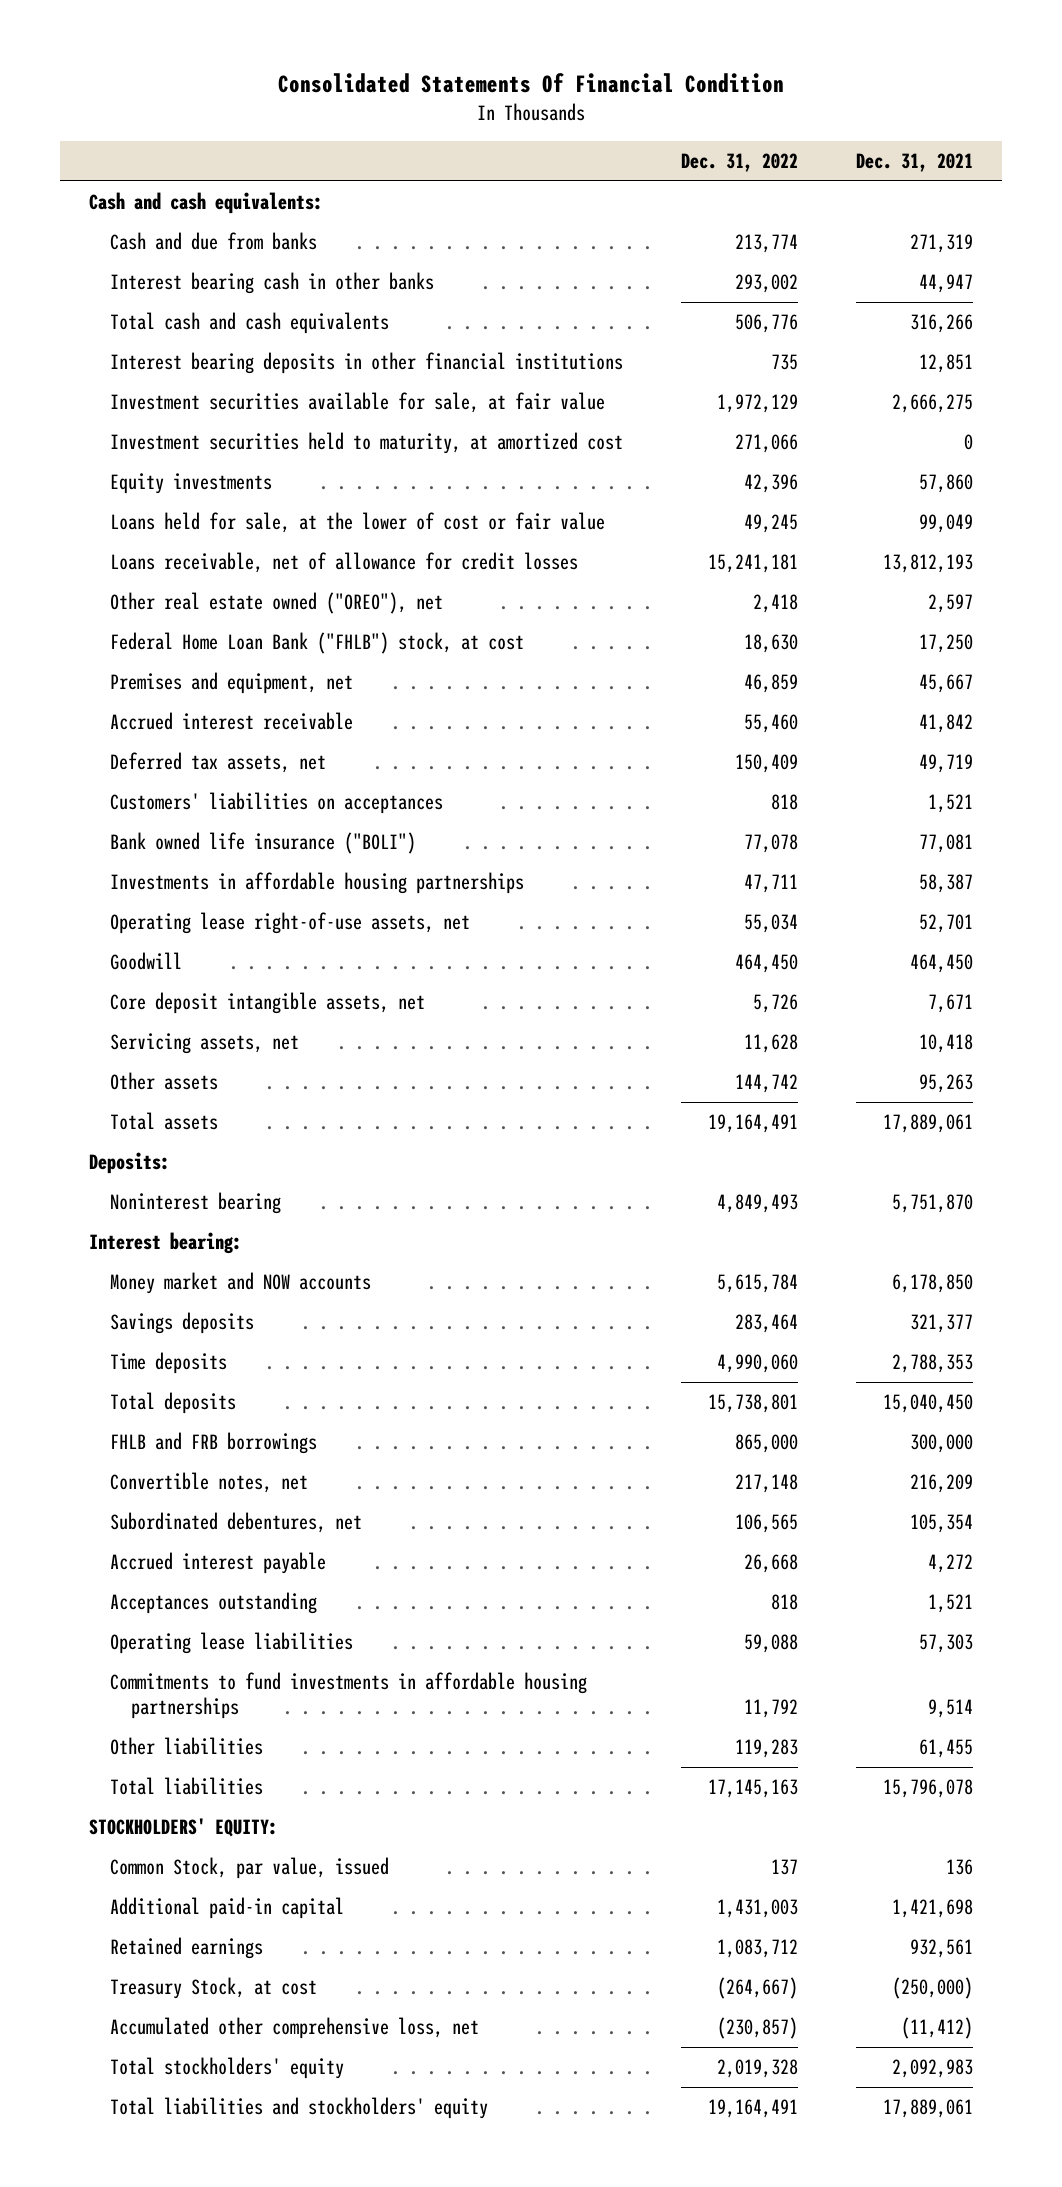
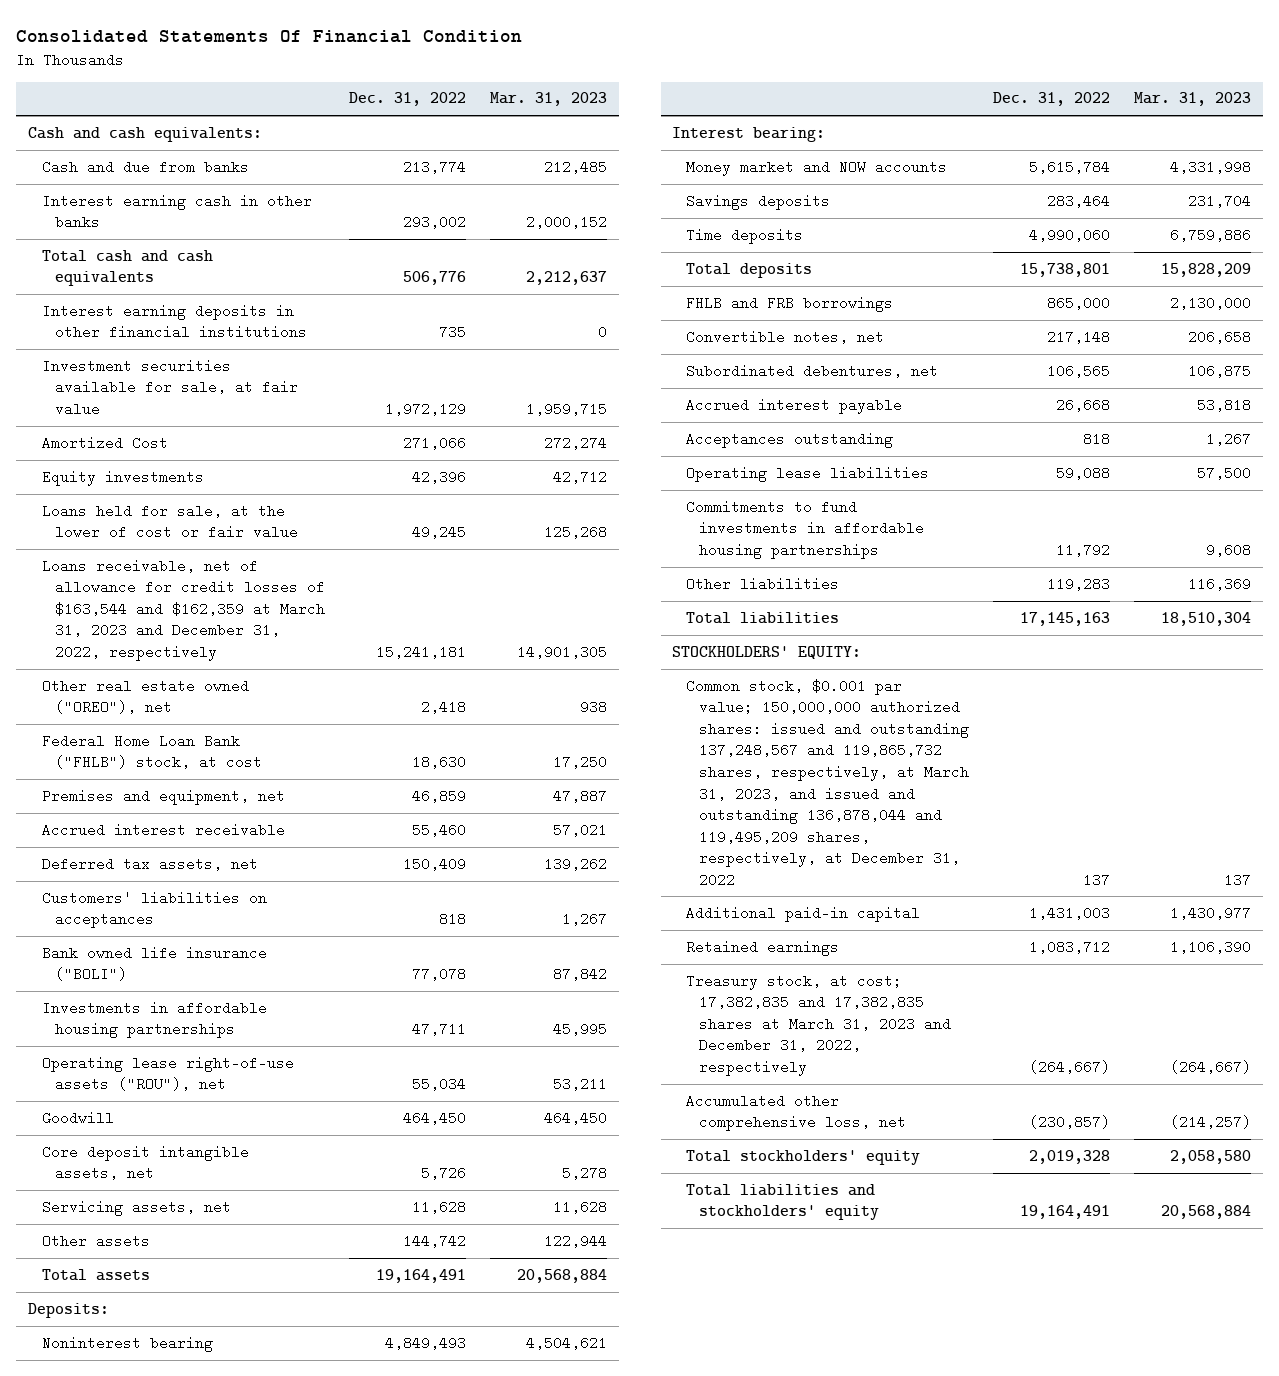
- | Dec. 31, 2022 | Dec. 31, 2021
+ | Dec. 31, 2022 | Mar. 31, 2023
- Interest bearing cash in other banks | 293,002 | 44,947
+ Interest earning cash in other banks | 293,002 | 2,000,152
- Interest bearing deposits in other financial institutions | 735 | 12,851
+ Interest earning deposits in other financial institutions | 735 | 0
- Investment securities held to maturity, at amortized cost | 271,066 | 0
+ Amortized Cost | 271,066 | 272,274
- Loans receivable, net of allowance for credit losses | 15,241,181 | 13,812,193
+ Loans receivable, net of allowance for credit losses of $163,544 and $162,359 at March 31, 2023 and December 31, 2022, respectively | 15,241,181 | 14,901,305
- Operating lease right-of-use assets, net | 55,034 | 52,701
+ Operating lease right-of-use assets ("ROU"), net | 55,034 | 53,211
- Common Stock, par value, issued | 137 | 136
+ Common stock, $0.001 par value; 150,000,000 authorized shares: issued and outstanding 137,248,567 and 119,865,732 shares, respectively, at March 31, 2023, and issued and outstanding 136,878,044 and 119,495,209 shares, respectively, at December 31, 2022 | 137 | 137
- Treasury Stock, at cost | (264,667) | (250,000)
+ Treasury stock, at cost; 17,382,835 and 17,382,835 shares at March 31, 2023 and December 31, 2022, respectively | (264,667) | (264,667)

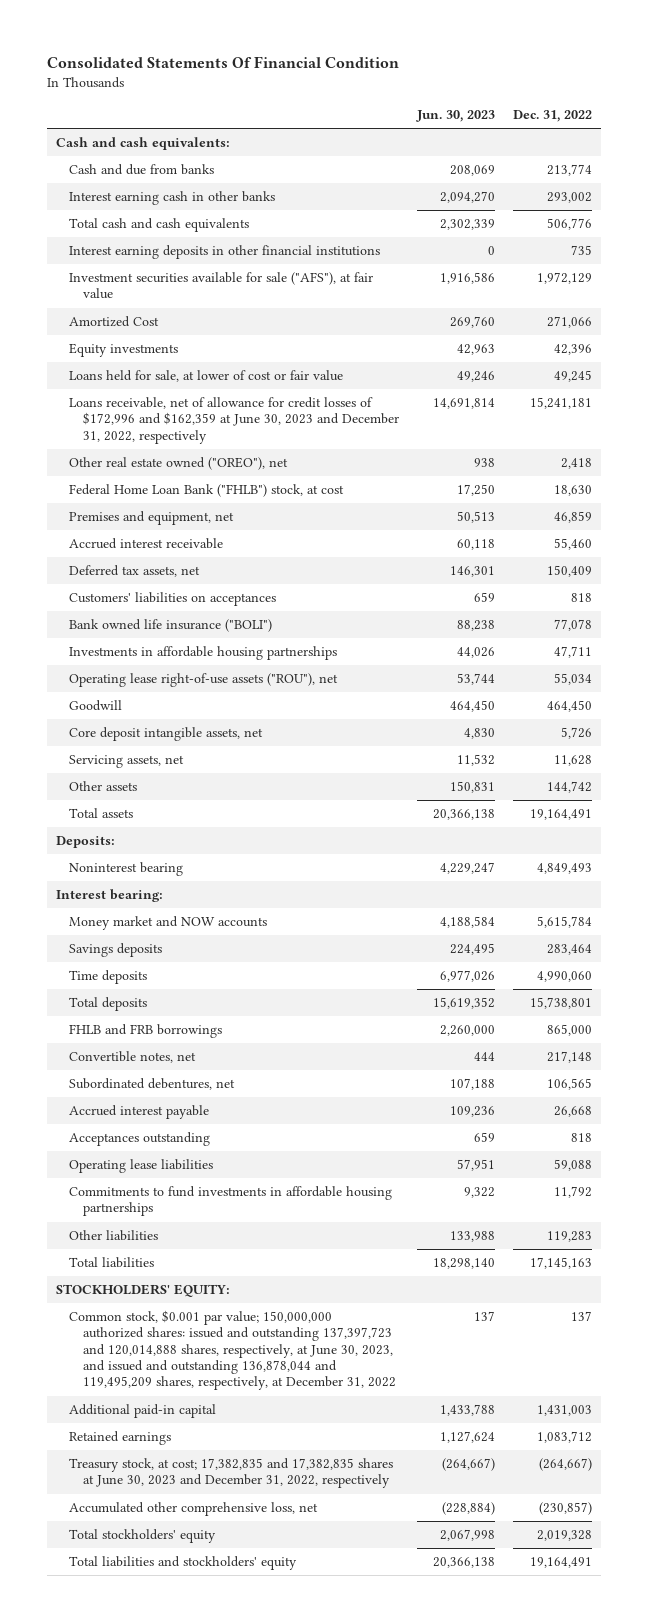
- | Dec. 31, 2022 | Mar. 31, 2023
+ | Jun. 30, 2023 | Dec. 31, 2022
- Investment securities available for sale, at fair value | 1,972,129 | 1,959,715
+ Investment securities available for sale ("AFS"), at fair value | 1,916,586 | 1,972,129
- Loans held for sale, at the lower of cost or fair value | 49,245 | 125,268
- Loans receivable, net of allowance for credit losses of $163,544 and $162,359 at March 31, 2023 and December 31, 2022, respectively | 15,241,181 | 14,901,305
+ Loans held for sale, at lower of cost or fair value | 49,246 | 49,245
+ Loans receivable, net of allowance for credit losses of $172,996 and $162,359 at June 30, 2023 and December 31, 2022, respectively | 14,691,814 | 15,241,181
- Common stock, $0.001 par value; 150,000,000 authorized shares: issued and outstanding 137,248,567 and 119,865,732 shares, respectively, at March 31, 2023, and issued and outstanding 136,878,044 and 119,495,209 shares, respectively, at December 31, 2022 | 137 | 137
+ Common stock, $0.001 par value; 150,000,000 authorized shares: issued and outstanding 137,397,723 and 120,014,888 shares, respectively, at June 30, 2023, and issued and outstanding 136,878,044 and 119,495,209 shares, respectively, at December 31, 2022 | 137 | 137
- Treasury stock, at cost; 17,382,835 and 17,382,835 shares at March 31, 2023 and December 31, 2022, respectively | (264,667) | (264,667)
+ Treasury stock, at cost; 17,382,835 and 17,382,835 shares at June 30, 2023 and December 31, 2022, respectively | (264,667) | (264,667)

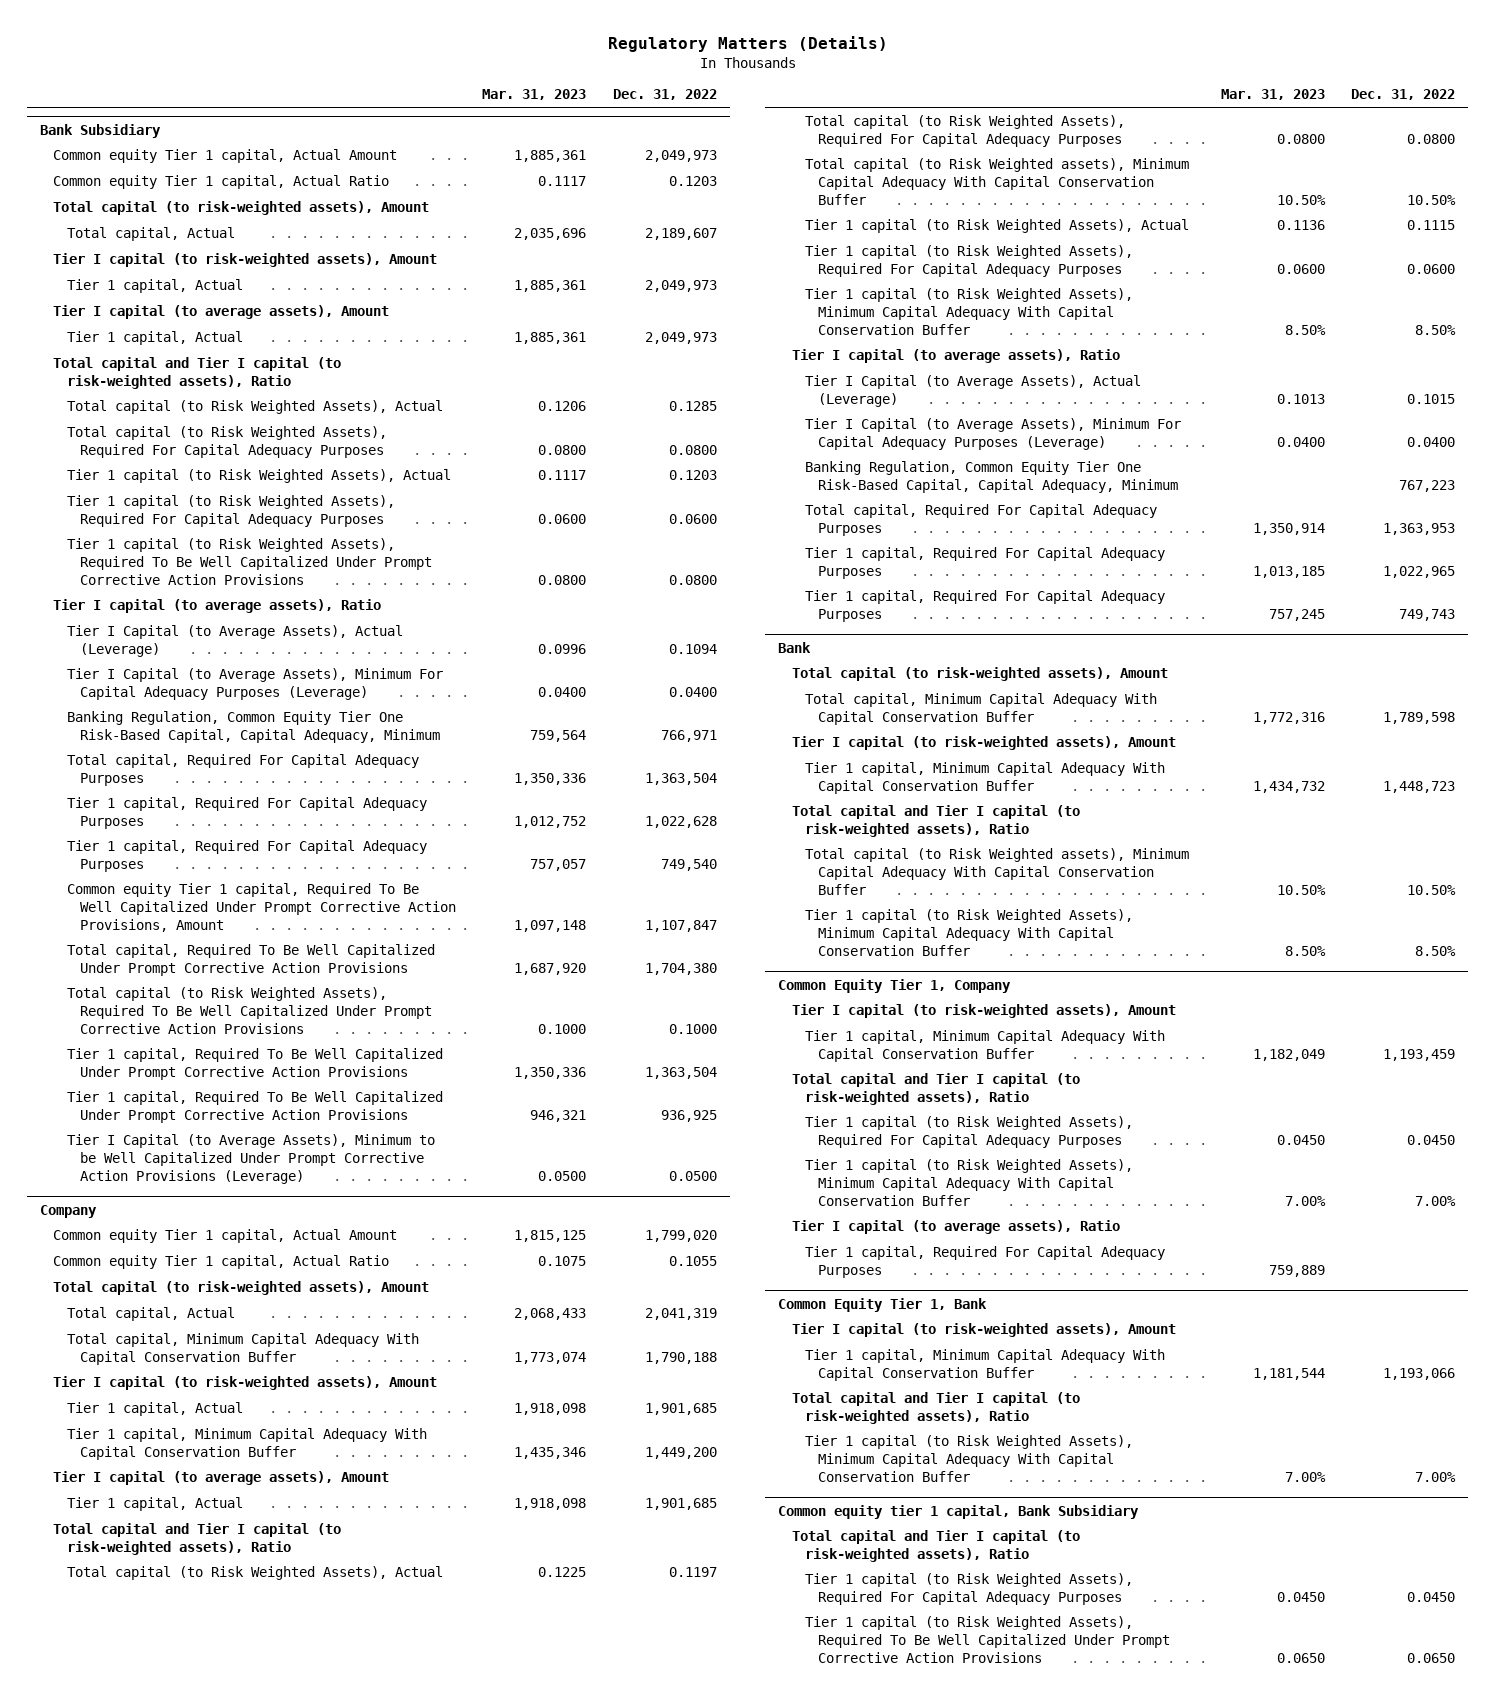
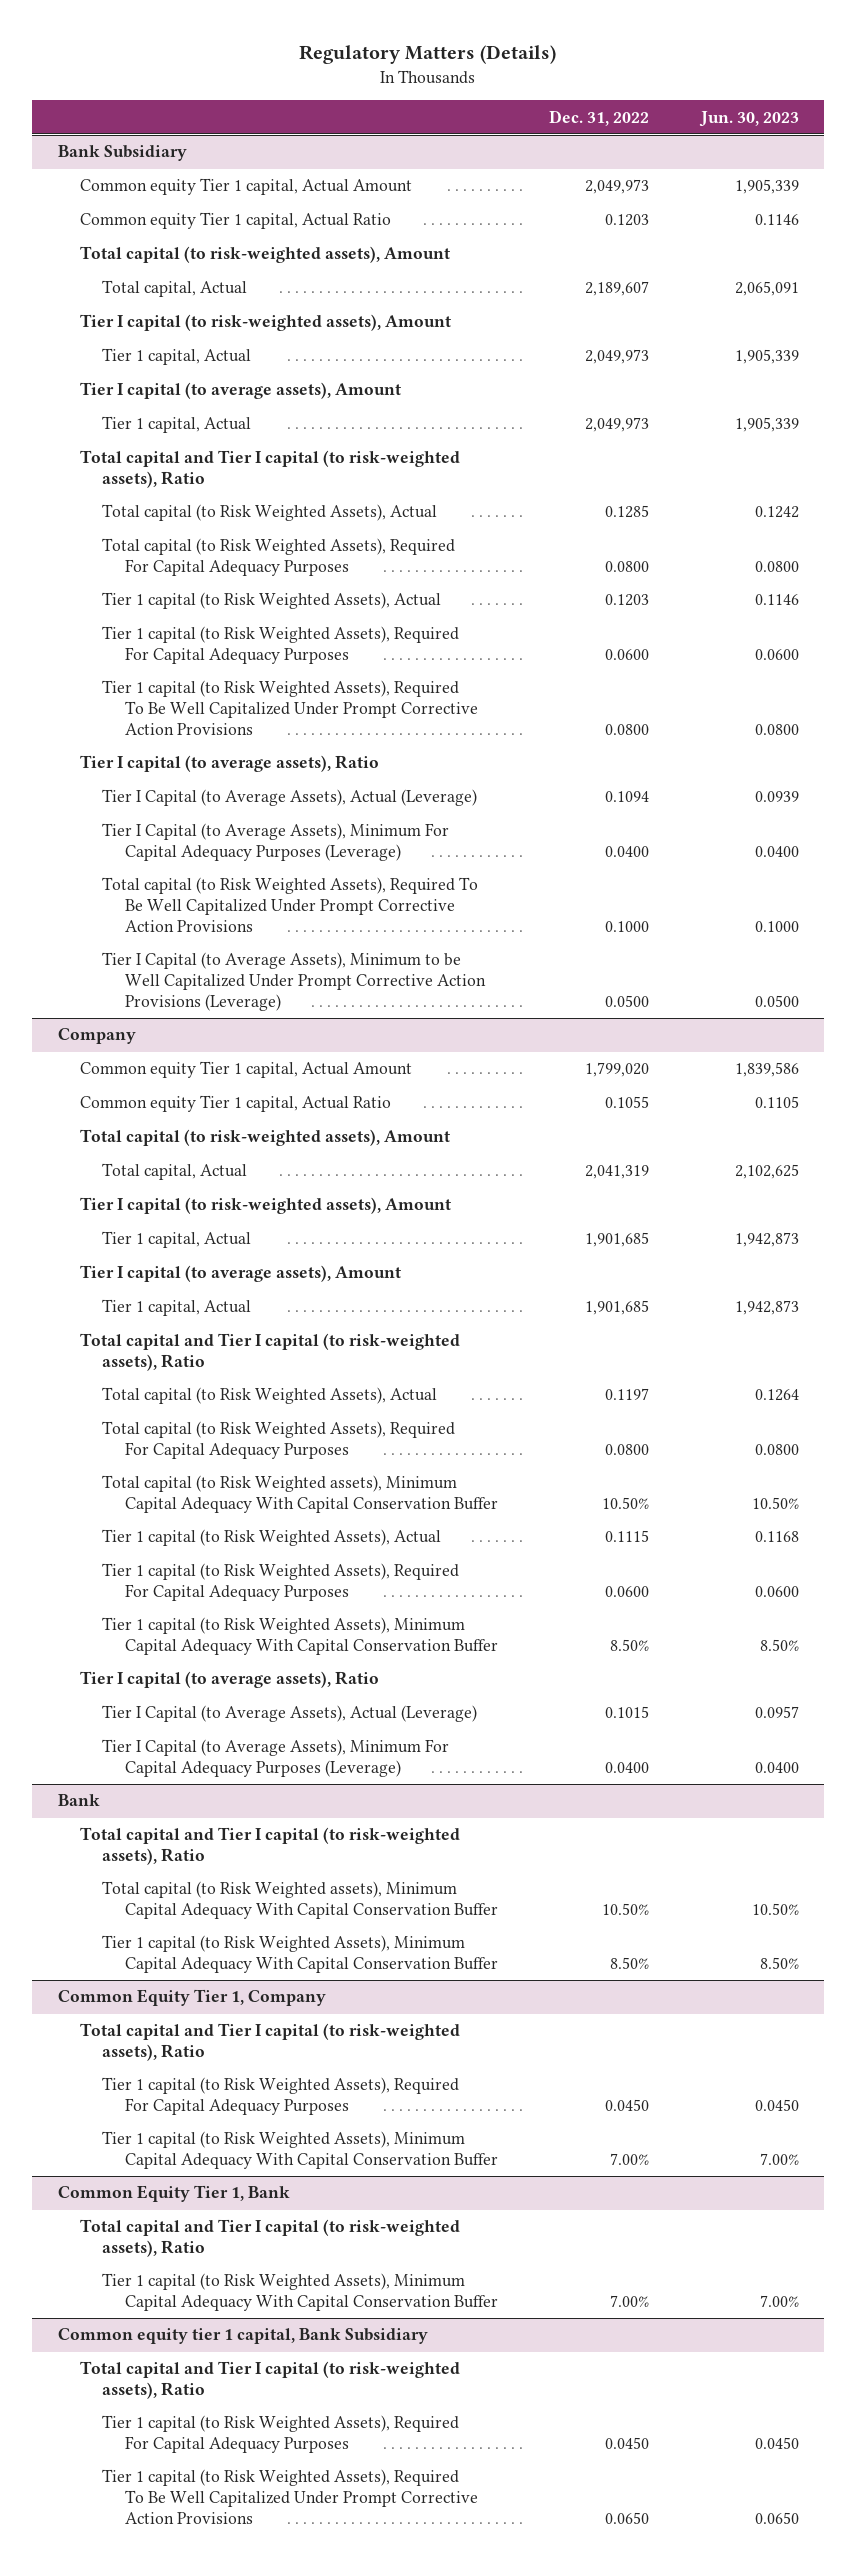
- | Mar. 31, 2023 | Dec. 31, 2022
+ | Dec. 31, 2022 | Jun. 30, 2023
@ Bank Subsidiary
- Banking Regulation, Common Equity Tier One Risk-Based Capital, Capital Adequacy, Minimum | 759,564 | 766,971
- Total capital, Required For Capital Adequacy Purposes | 1,350,336 | 1,363,504
- Tier 1 capital, Required For Capital Adequacy Purposes | 1,012,752 | 1,022,628
- Tier 1 capital, Required For Capital Adequacy Purposes | 757,057 | 749,540
- Common equity Tier 1 capital, Required To Be Well Capitalized Under Prompt Corrective Action Provisions, Amount | 1,097,148 | 1,107,847
- Total capital, Required To Be Well Capitalized Under Prompt Corrective Action Provisions | 1,687,920 | 1,704,380
- Tier 1 capital, Required To Be Well Capitalized Under Prompt Corrective Action Provisions | 1,350,336 | 1,363,504
- Tier 1 capital, Required To Be Well Capitalized Under Prompt Corrective Action Provisions | 946,321 | 936,925
@ Company
- Total capital, Minimum Capital Adequacy With Capital Conservation Buffer | 1,773,074 | 1,790,188
- Tier 1 capital, Minimum Capital Adequacy With Capital Conservation Buffer | 1,435,346 | 1,449,200
- Banking Regulation, Common Equity Tier One Risk-Based Capital, Capital Adequacy, Minimum | | 767,223
- Total capital, Required For Capital Adequacy Purposes | 1,350,914 | 1,363,953
- Tier 1 capital, Required For Capital Adequacy Purposes | 1,013,185 | 1,022,965
- Tier 1 capital, Required For Capital Adequacy Purposes | 757,245 | 749,743
@ Bank
- Total capital (to risk-weighted assets), Amount
- Total capital, Minimum Capital Adequacy With Capital Conservation Buffer | 1,772,316 | 1,789,598
- Tier I capital (to risk-weighted assets), Amount
- Tier 1 capital, Minimum Capital Adequacy With Capital Conservation Buffer | 1,434,732 | 1,448,723
@ Common Equity Tier 1, Company
- Tier I capital (to risk-weighted assets), Amount
- Tier 1 capital, Minimum Capital Adequacy With Capital Conservation Buffer | 1,182,049 | 1,193,459
- Tier I capital (to average assets), Ratio
- Tier 1 capital, Required For Capital Adequacy Purposes | 759,889 |
@ Common Equity Tier 1, Bank
- Tier I capital (to risk-weighted assets), Amount
- Tier 1 capital, Minimum Capital Adequacy With Capital Conservation Buffer | 1,181,544 | 1,193,066

